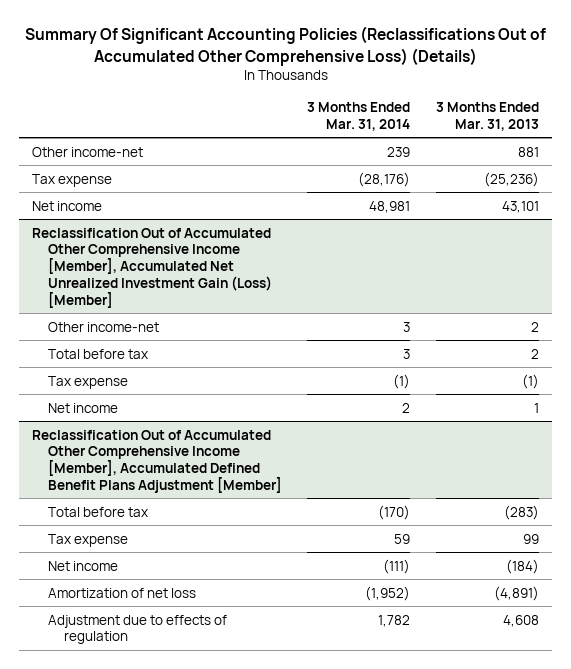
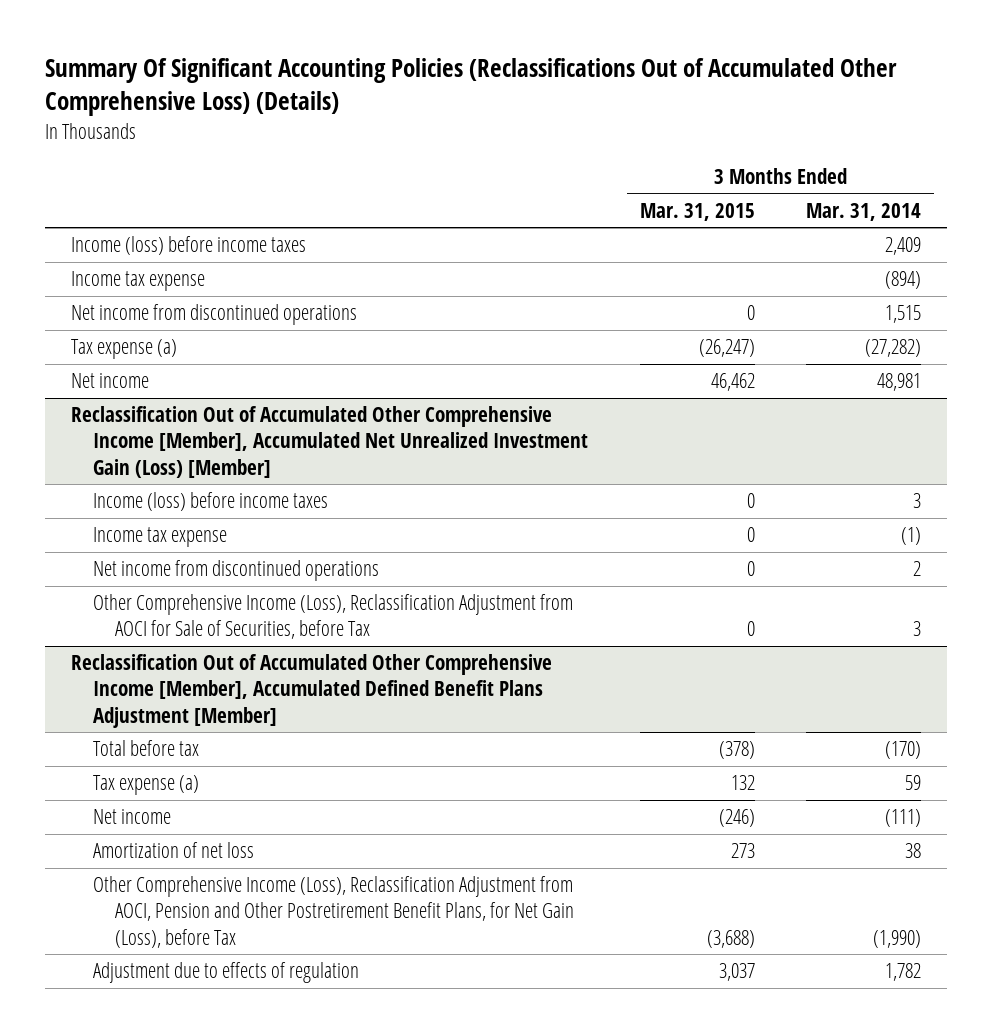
- | 3 Months Ended Mar. 31, 2014 | 3 Months Ended Mar. 31, 2013
+ | 3 Months Ended Mar. 31, 2015 | 3 Months Ended Mar. 31, 2014
- Other income-net | 239 | 881
- Tax expense | (28,176) | (25,236)
+ Income (loss) before income taxes | | 2,409
+ Income tax expense | | (894)
+ Net income from discontinued operations | 0 | 1,515
+ Tax expense (a) | (26,247) | (27,282)
@ Reclassification Out of Accumulated Other Comprehensive Income [Member], Accumulated Net Unrealized Investment Gain (Loss) [Member]
- Other income-net | 3 | 2
- Total before tax | 3 | 2
- Tax expense | (1) | (1)
- Net income | 2 | 1
+ Income (loss) before income taxes | 0 | 3
+ Income tax expense | 0 | (1)
+ Net income from discontinued operations | 0 | 2
+ Other Comprehensive Income (Loss), Reclassification Adjustment from AOCI for Sale of Securities, before Tax | 0 | 3
@ Reclassification Out of Accumulated Other Comprehensive Income [Member], Accumulated Defined Benefit Plans Adjustment [Member]
- Tax expense | 59 | 99
+ Tax expense (a) | 132 | 59
- Amortization of net loss | (1,952) | (4,891)
+ Amortization of net loss | 273 | 38
+ Other Comprehensive Income (Loss), Reclassification Adjustment from AOCI, Pension and Other Postretirement Benefit Plans, for Net Gain (Loss), before Tax | (3,688) | (1,990)

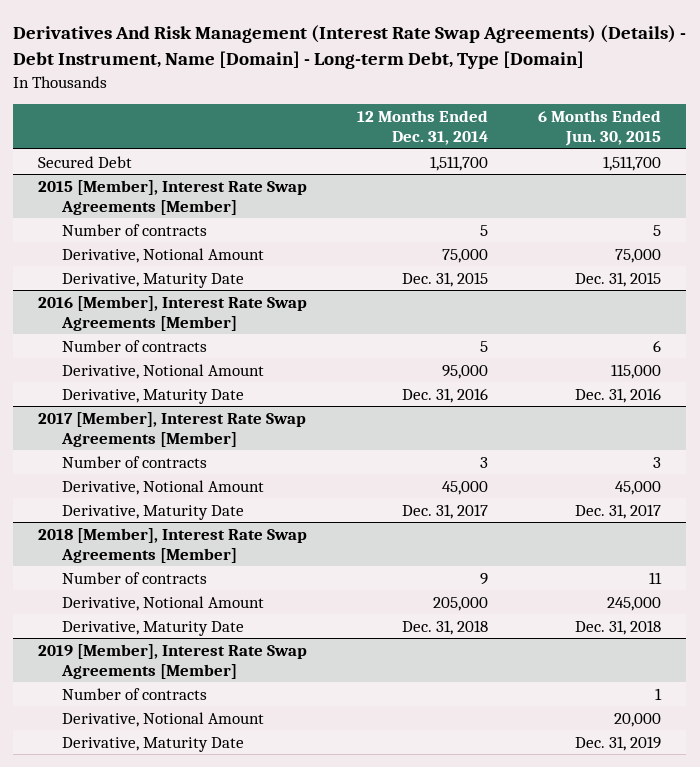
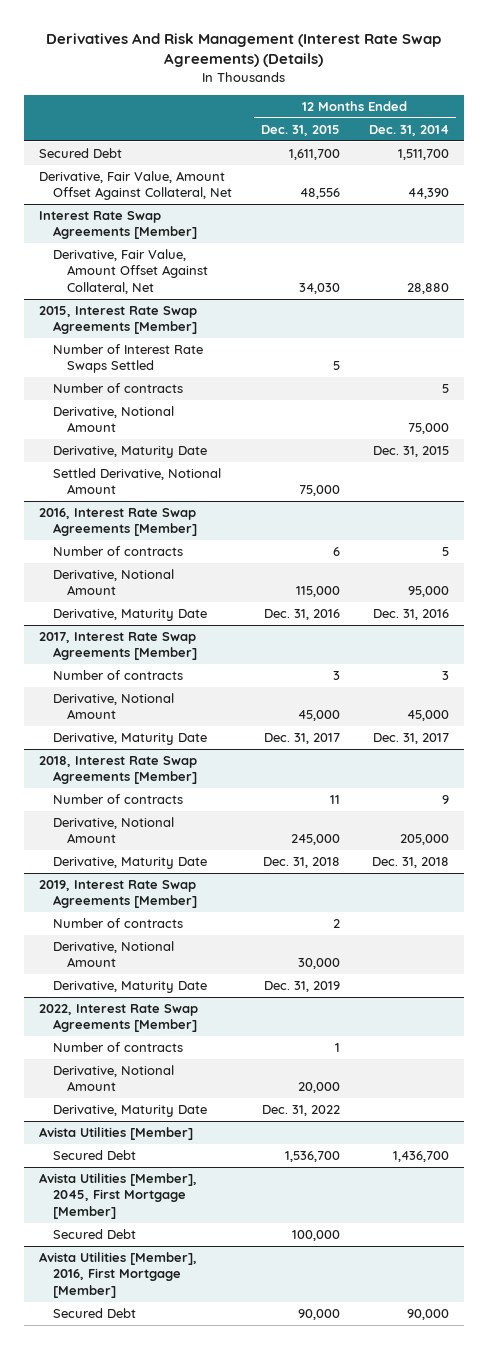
- Derivatives And Risk Management (Interest Rate Swap Agreements) (Details) - Debt Instrument, Name [Domain] - Long-term Debt, Type [Domain]
+ Derivatives And Risk Management (Interest Rate Swap Agreements) (Details)
- | 12 Months Ended Dec. 31, 2014 | 6 Months Ended Jun. 30, 2015
+ | 12 Months Ended Dec. 31, 2015 | 12 Months Ended Dec. 31, 2014
- 2015 [Member], Interest Rate Swap Agreements [Member]
+ Derivative, Fair Value, Amount Offset Against Collateral, Net | 48,556 | 44,390
+ Interest Rate Swap Agreements [Member]
+ Derivative, Fair Value, Amount Offset Against Collateral, Net | 34,030 | 28,880
+ 2015, Interest Rate Swap Agreements [Member]
+ Number of Interest Rate Swaps Settled | 5 |
- 2016 [Member], Interest Rate Swap Agreements [Member]
+ Settled Derivative, Notional Amount | 75,000 |
+ 2016, Interest Rate Swap Agreements [Member]
- 2017 [Member], Interest Rate Swap Agreements [Member]
+ 2017, Interest Rate Swap Agreements [Member]
- 2018 [Member], Interest Rate Swap Agreements [Member]
+ 2018, Interest Rate Swap Agreements [Member]
- 2019 [Member], Interest Rate Swap Agreements [Member]
+ 2019, Interest Rate Swap Agreements [Member]
+ 2022, Interest Rate Swap Agreements [Member]
+ Number of contracts | 1 |
+ Derivative, Notional Amount | 20,000 |
+ Derivative, Maturity Date | Dec. 31, 2022 |
+ Avista Utilities [Member]
+ Secured Debt | 1,536,700 | 1,436,700
+ Avista Utilities [Member], 2045, First Mortgage [Member]
+ Secured Debt | 100,000 |
+ Avista Utilities [Member], 2016, First Mortgage [Member]
+ Secured Debt | 90,000 | 90,000

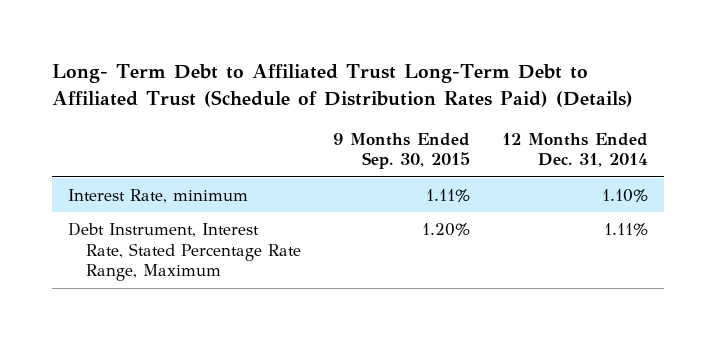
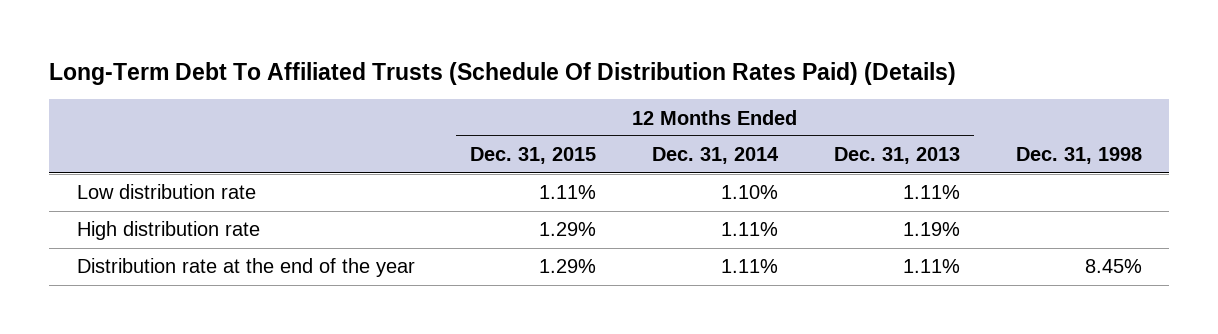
- Long- Term Debt to Affiliated Trust Long-Term Debt to Affiliated Trust (Schedule of Distribution Rates Paid) (Details)
+ Long-Term Debt To Affiliated Trusts (Schedule Of Distribution Rates Paid) (Details)
- | 9 Months Ended Sep. 30, 2015 | 12 Months Ended Dec. 31, 2014
+ | 12 Months Ended Dec. 31, 2015 | 12 Months Ended Dec. 31, 2014 | 12 Months Ended Dec. 31, 2013 | Dec. 31, 1998
- Interest Rate, minimum | 1.11% | 1.10%
- Debt Instrument, Interest Rate, Stated Percentage Rate Range, Maximum | 1.20% | 1.11%
+ Low distribution rate | 1.11% | 1.10% | 1.11% |
+ High distribution rate | 1.29% | 1.11% | 1.19% |
+ Distribution rate at the end of the year | 1.29% | 1.11% | 1.11% | 8.45%

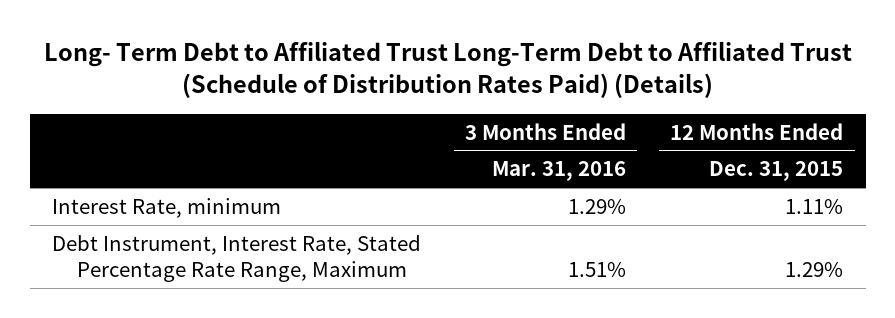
- Long-Term Debt To Affiliated Trusts (Schedule Of Distribution Rates Paid) (Details)
+ Long- Term Debt to Affiliated Trust Long-Term Debt to Affiliated Trust (Schedule of Distribution Rates Paid) (Details)
- | 12 Months Ended Dec. 31, 2015 | 12 Months Ended Dec. 31, 2014 | 12 Months Ended Dec. 31, 2013 | Dec. 31, 1998
+ | 3 Months Ended Mar. 31, 2016 | 12 Months Ended Dec. 31, 2015
- Low distribution rate | 1.11% | 1.10% | 1.11% |
- High distribution rate | 1.29% | 1.11% | 1.19% |
- Distribution rate at the end of the year | 1.29% | 1.11% | 1.11% | 8.45%
+ Interest Rate, minimum | 1.29% | 1.11%
+ Debt Instrument, Interest Rate, Stated Percentage Rate Range, Maximum | 1.51% | 1.29%

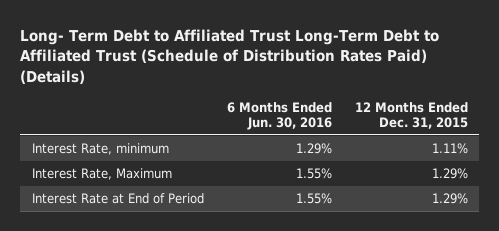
- | 3 Months Ended Mar. 31, 2016 | 12 Months Ended Dec. 31, 2015
+ | 6 Months Ended Jun. 30, 2016 | 12 Months Ended Dec. 31, 2015
- Debt Instrument, Interest Rate, Stated Percentage Rate Range, Maximum | 1.51% | 1.29%
+ Interest Rate, Maximum | 1.55% | 1.29%
+ Interest Rate at End of Period | 1.55% | 1.29%

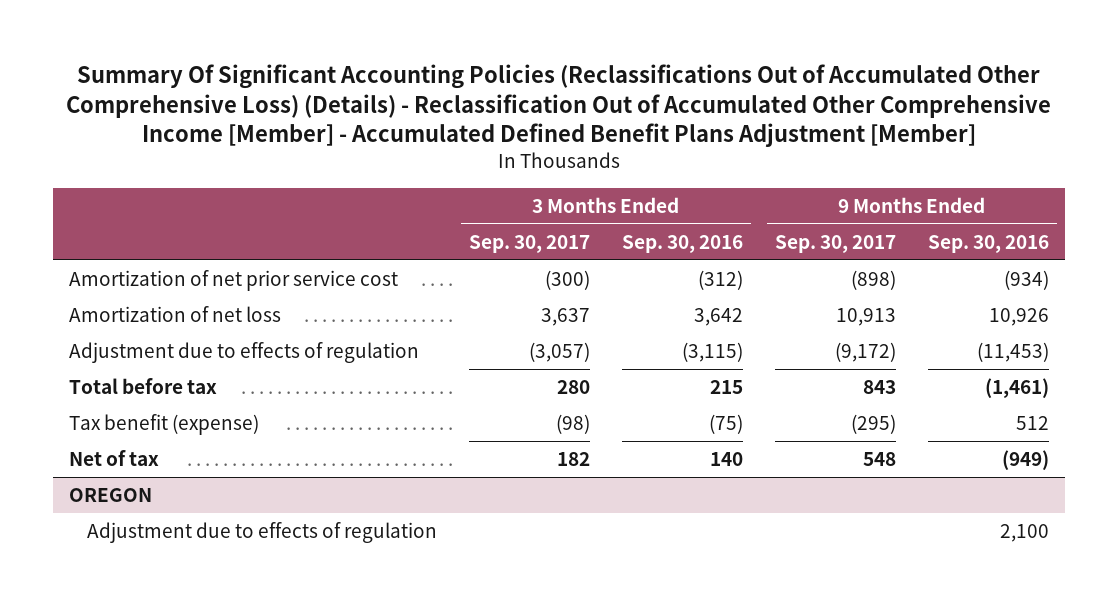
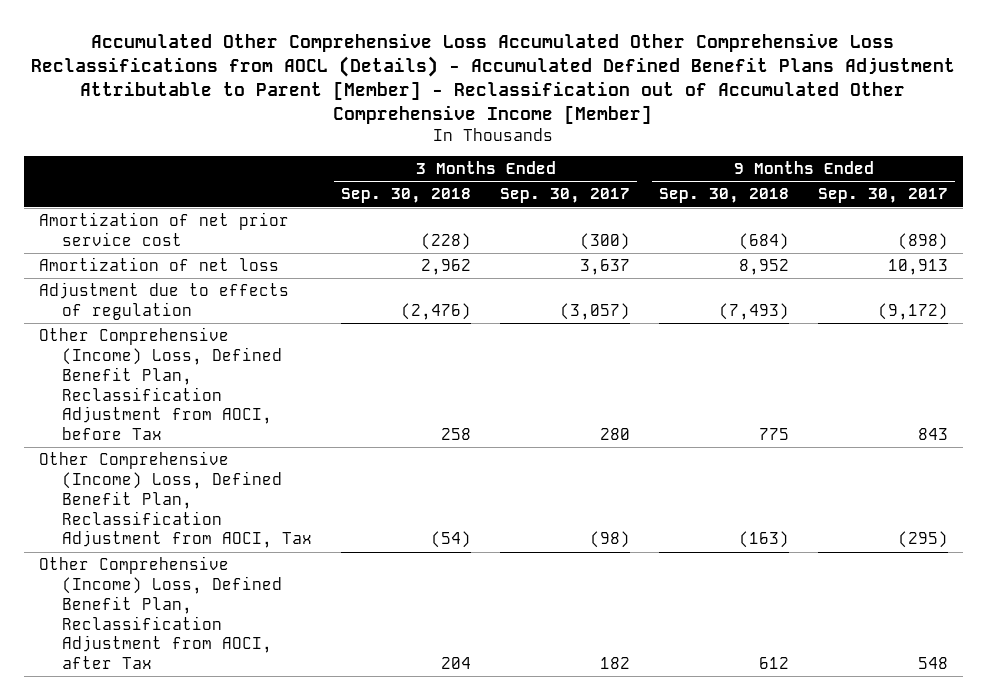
- Summary Of Significant Accounting Policies (Reclassifications Out of Accumulated Other Comprehensive Loss) (Details) - Reclassification Out of Accumulated Other Comprehensive Income [Member] - Accumulated Defined Benefit Plans Adjustment [Member]
+ Accumulated Other Comprehensive Loss Accumulated Other Comprehensive Loss Reclassifications from AOCL (Details) - Accumulated Defined Benefit Plans Adjustment Attributable to Parent [Member] - Reclassification out of Accumulated Other Comprehensive Income [Member]
- | 3 Months Ended Sep. 30, 2017 | 3 Months Ended Sep. 30, 2016 | 9 Months Ended Sep. 30, 2017 | 9 Months Ended Sep. 30, 2016
+ | 3 Months Ended Sep. 30, 2018 | 3 Months Ended Sep. 30, 2017 | 9 Months Ended Sep. 30, 2018 | 9 Months Ended Sep. 30, 2017
- Total before tax | 280 | 215 | 843 | (1,461)
- Tax benefit (expense) | (98) | (75) | (295) | 512
- Net of tax | 182 | 140 | 548 | (949)
- OREGON
- Adjustment due to effects of regulation | | | | 2,100
+ Other Comprehensive (Income) Loss, Defined Benefit Plan, Reclassification Adjustment from AOCI, before Tax | 258 | 280 | 775 | 843
+ Other Comprehensive (Income) Loss, Defined Benefit Plan, Reclassification Adjustment from AOCI, Tax | (54) | (98) | (163) | (295)
+ Other Comprehensive (Income) Loss, Defined Benefit Plan, Reclassification Adjustment from AOCI, after Tax | 204 | 182 | 612 | 548

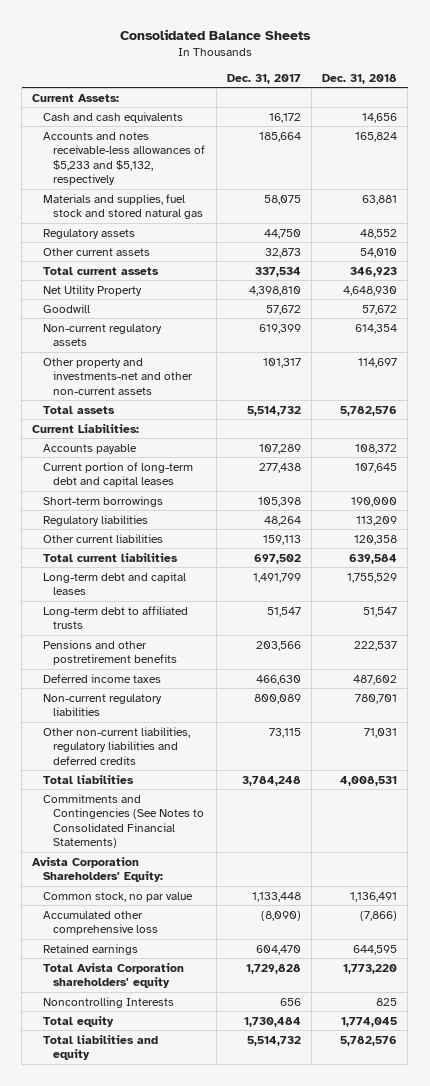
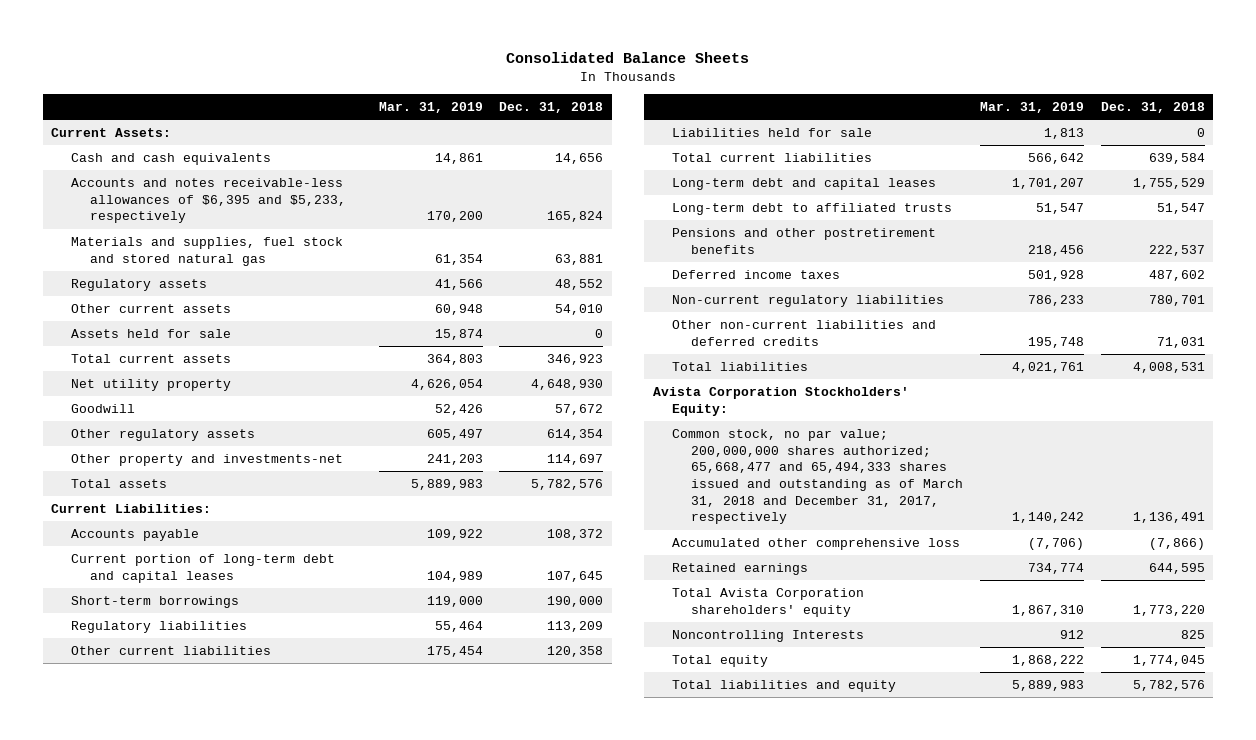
- | Dec. 31, 2017 | Dec. 31, 2018
+ | Mar. 31, 2019 | Dec. 31, 2018
- Accounts and notes receivable-less allowances of $5,233 and $5,132, respectively | 185,664 | 165,824
+ Accounts and notes receivable-less allowances of $6,395 and $5,233, respectively | 170,200 | 165,824
+ Assets held for sale | 15,874 | 0
- Net Utility Property | 4,398,810 | 4,648,930
+ Net utility property | 4,626,054 | 4,648,930
- Non-current regulatory assets | 619,399 | 614,354
- Other property and investments-net and other non-current assets | 101,317 | 114,697
+ Other regulatory assets | 605,497 | 614,354
+ Other property and investments-net | 241,203 | 114,697
+ Liabilities held for sale | 1,813 | 0
- Other non-current liabilities, regulatory liabilities and deferred credits | 73,115 | 71,031
+ Other non-current liabilities and deferred credits | 195,748 | 71,031
- Commitments and Contingencies (See Notes to Consolidated Financial Statements)
- Avista Corporation Shareholders' Equity:
- Common stock, no par value | 1,133,448 | 1,136,491
+ Avista Corporation Stockholders' Equity:
+ Common stock, no par value; 200,000,000 shares authorized; 65,668,477 and 65,494,333 shares issued and outstanding as of March 31, 2018 and December 31, 2017, respectively | 1,140,242 | 1,136,491

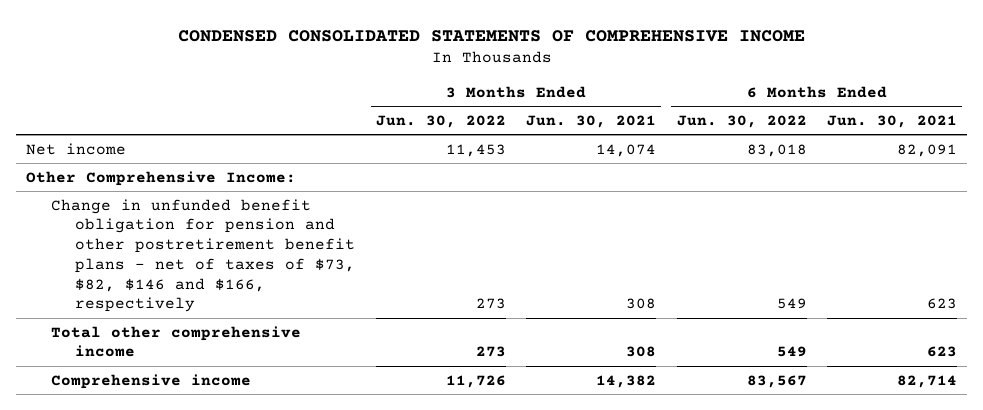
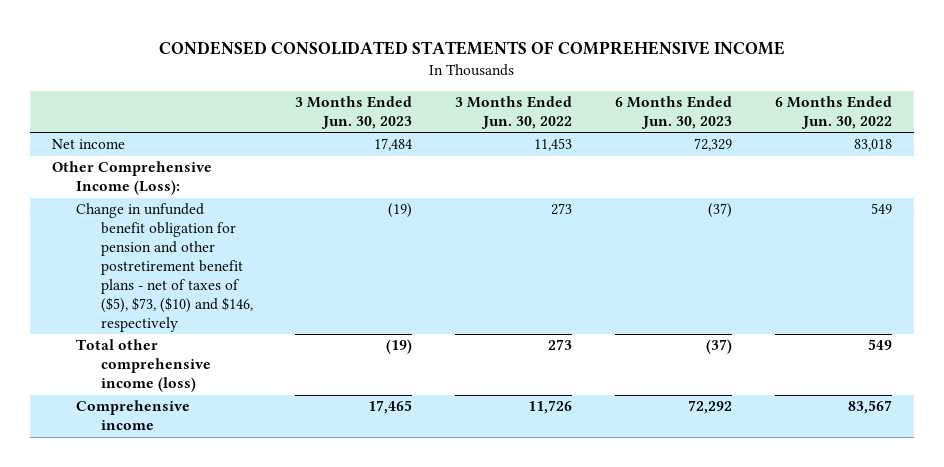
- | 3 Months Ended Jun. 30, 2022 | 3 Months Ended Jun. 30, 2021 | 6 Months Ended Jun. 30, 2022 | 6 Months Ended Jun. 30, 2021
+ | 3 Months Ended Jun. 30, 2023 | 3 Months Ended Jun. 30, 2022 | 6 Months Ended Jun. 30, 2023 | 6 Months Ended Jun. 30, 2022
- Other Comprehensive Income:
- Change in unfunded benefit obligation for pension and other postretirement benefit plans - net of taxes of $73, $82, $146 and $166, respectively | 273 | 308 | 549 | 623
- Total other comprehensive income | 273 | 308 | 549 | 623
+ Other Comprehensive Income (Loss):
+ Change in unfunded benefit obligation for pension and other postretirement benefit plans - net of taxes of ($5), $73, ($10) and $146, respectively | (19) | 273 | (37) | 549
+ Total other comprehensive income (loss) | (19) | 273 | (37) | 549

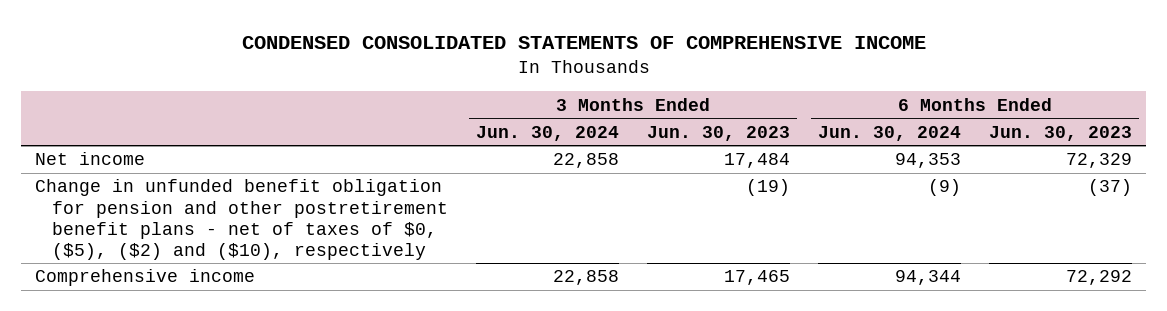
- | 3 Months Ended Jun. 30, 2023 | 3 Months Ended Jun. 30, 2022 | 6 Months Ended Jun. 30, 2023 | 6 Months Ended Jun. 30, 2022
+ | 3 Months Ended Jun. 30, 2024 | 3 Months Ended Jun. 30, 2023 | 6 Months Ended Jun. 30, 2024 | 6 Months Ended Jun. 30, 2023
- Other Comprehensive Income (Loss):
- Change in unfunded benefit obligation for pension and other postretirement benefit plans - net of taxes of ($5), $73, ($10) and $146, respectively | (19) | 273 | (37) | 549
- Total other comprehensive income (loss) | (19) | 273 | (37) | 549
+ Change in unfunded benefit obligation for pension and other postretirement benefit plans - net of taxes of $0, ($5), ($2) and ($10), respectively | | (19) | (9) | (37)

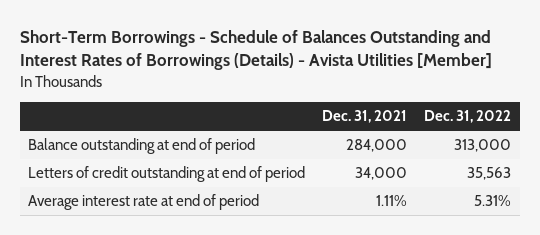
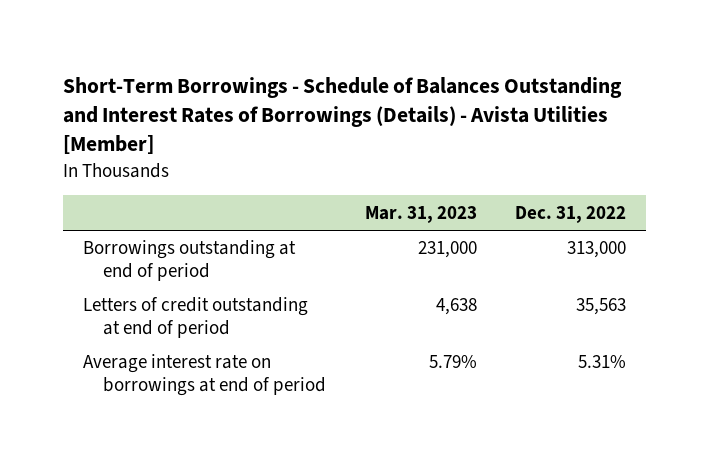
- | Dec. 31, 2021 | Dec. 31, 2022
+ | Mar. 31, 2023 | Dec. 31, 2022
- Balance outstanding at end of period | 284,000 | 313,000
+ Borrowings outstanding at end of period | 231,000 | 313,000
- Average interest rate at end of period | 1.11% | 5.31%
+ Average interest rate on borrowings at end of period | 5.79% | 5.31%

